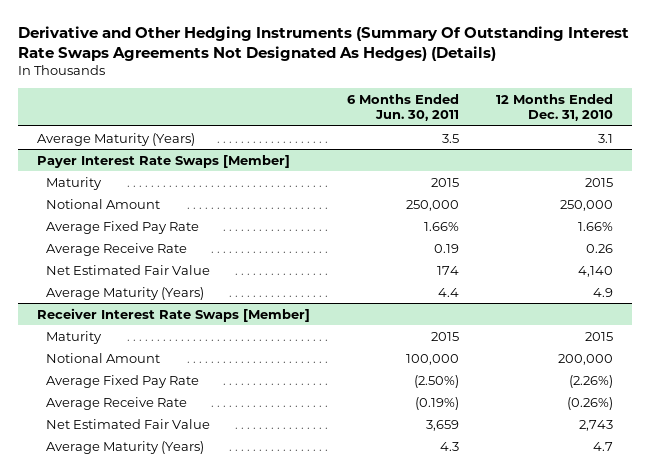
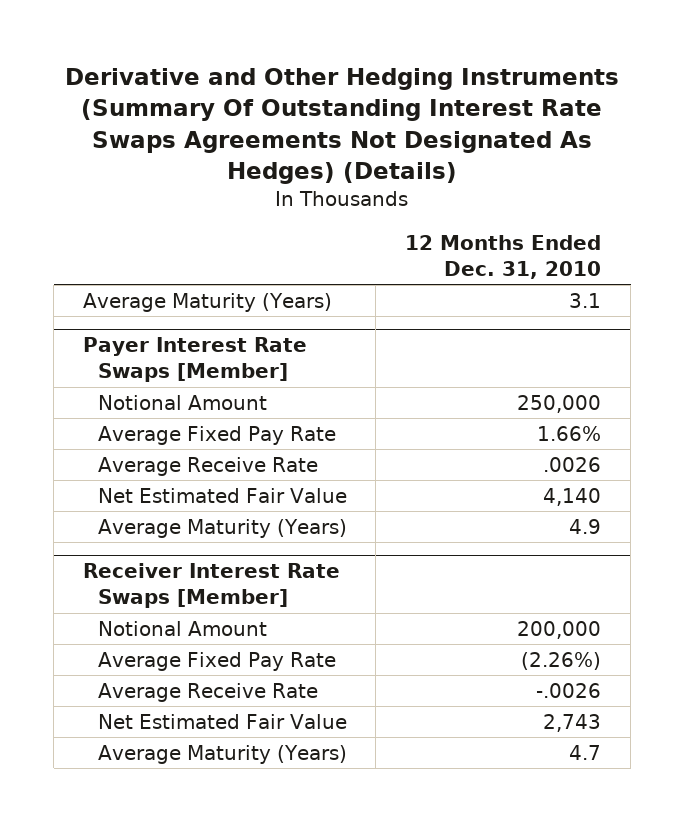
- | 6 Months Ended Jun. 30, 2011 | 12 Months Ended Dec. 31, 2010
+ | 12 Months Ended Dec. 31, 2010
@ Payer Interest Rate Swaps [Member]
- Maturity | 2015 | 2015
- Average Receive Rate | 0.19 | 0.26
+ Average Receive Rate | .0026
@ Receiver Interest Rate Swaps [Member]
- Maturity | 2015 | 2015
- Average Receive Rate | (0.19%) | (0.26%)
+ Average Receive Rate | -.0026

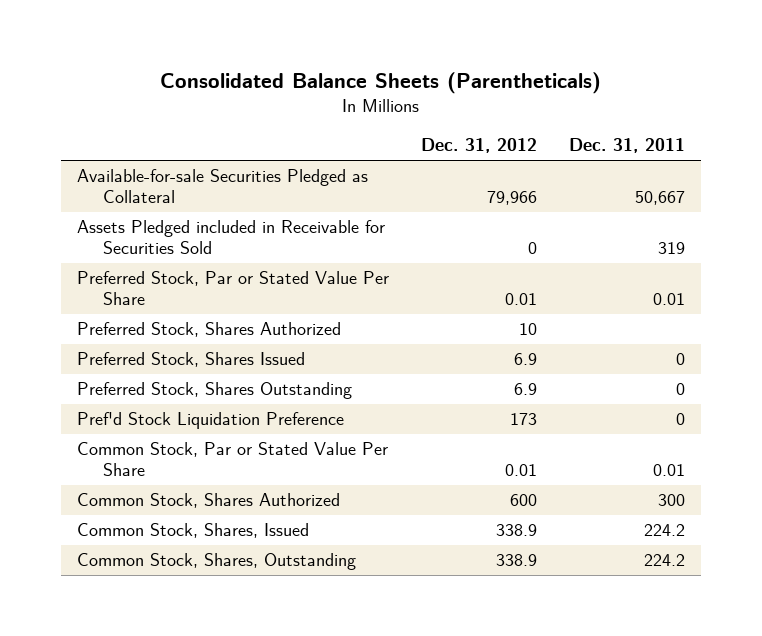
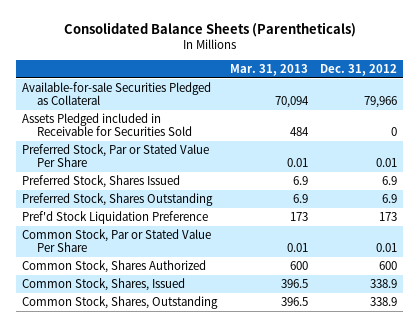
- | Dec. 31, 2012 | Dec. 31, 2011
+ | Mar. 31, 2013 | Dec. 31, 2012
- Preferred Stock, Shares Authorized | 10 |

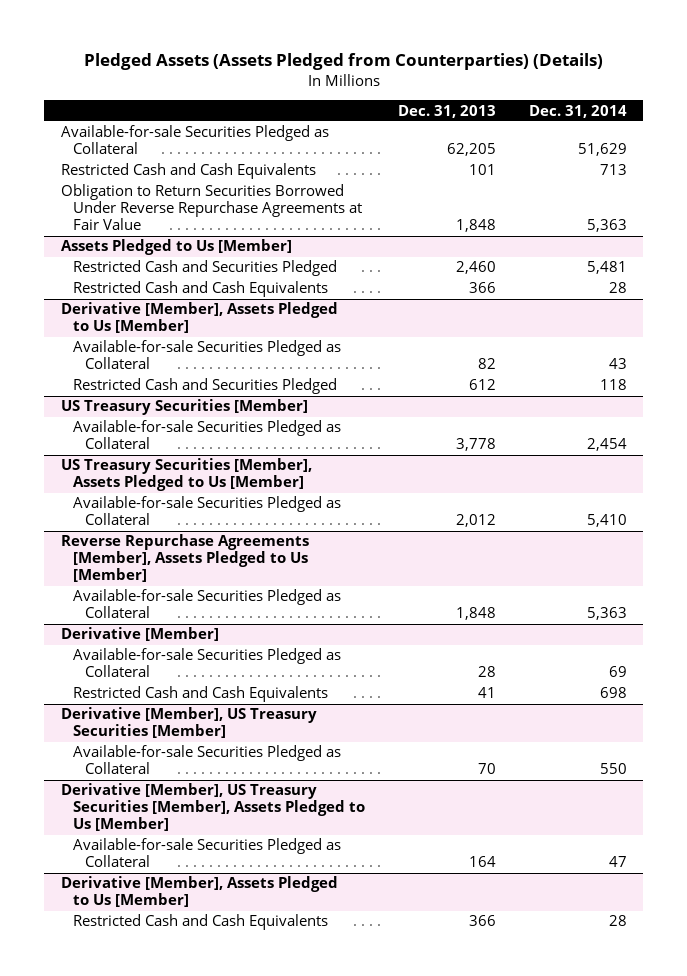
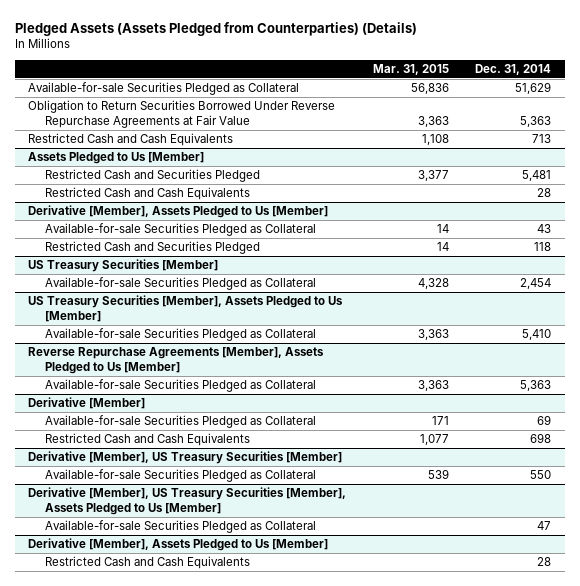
- | Dec. 31, 2013 | Dec. 31, 2014
+ | Mar. 31, 2015 | Dec. 31, 2014
moved down: Restricted Cash and Cash Equivalents | 1,108 | 713

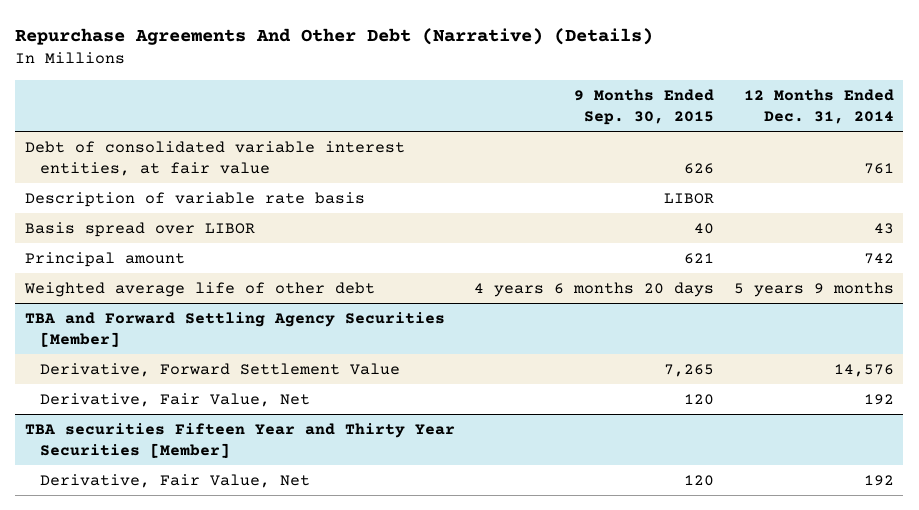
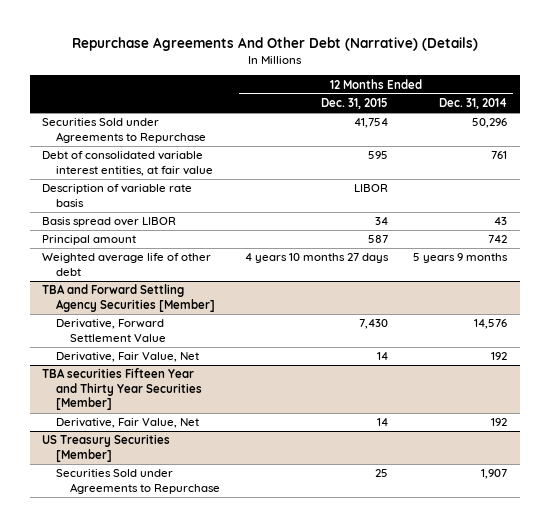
- | 9 Months Ended Sep. 30, 2015 | 12 Months Ended Dec. 31, 2014
+ | 12 Months Ended Dec. 31, 2015 | 12 Months Ended Dec. 31, 2014
+ Securities Sold under Agreements to Repurchase | 41,754 | 50,296
+ US Treasury Securities [Member]
+ Securities Sold under Agreements to Repurchase | 25 | 1,907

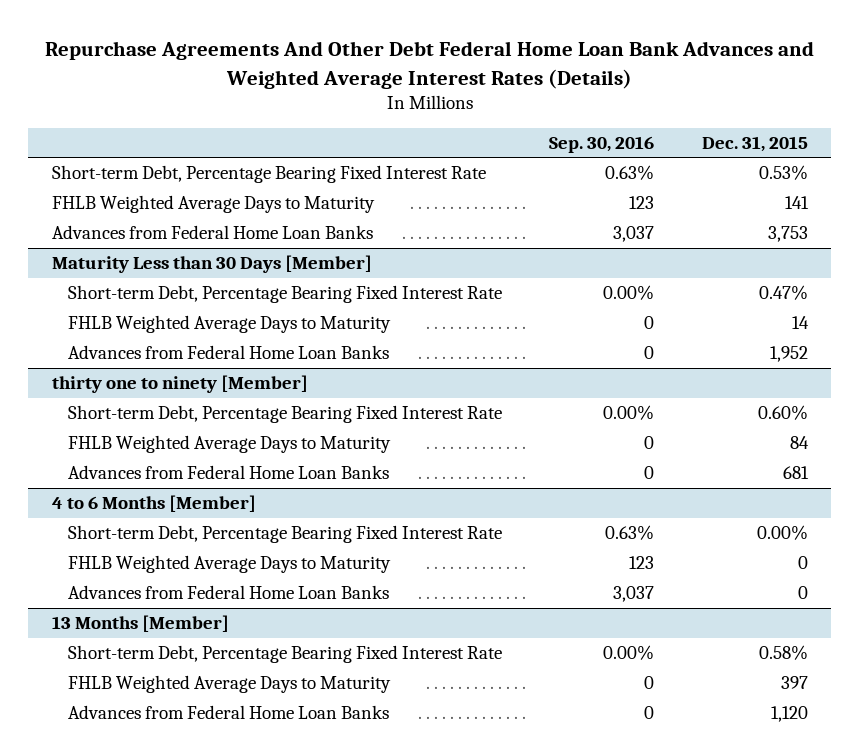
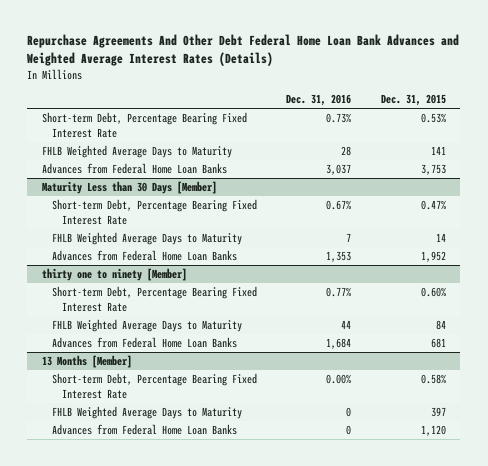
- | Sep. 30, 2016 | Dec. 31, 2015
+ | Dec. 31, 2016 | Dec. 31, 2015
- 4 to 6 Months [Member]
- Short-term Debt, Percentage Bearing Fixed Interest Rate | 0.63% | 0.00%
- FHLB Weighted Average Days to Maturity | 123 | 0
- Advances from Federal Home Loan Banks | 3,037 | 0

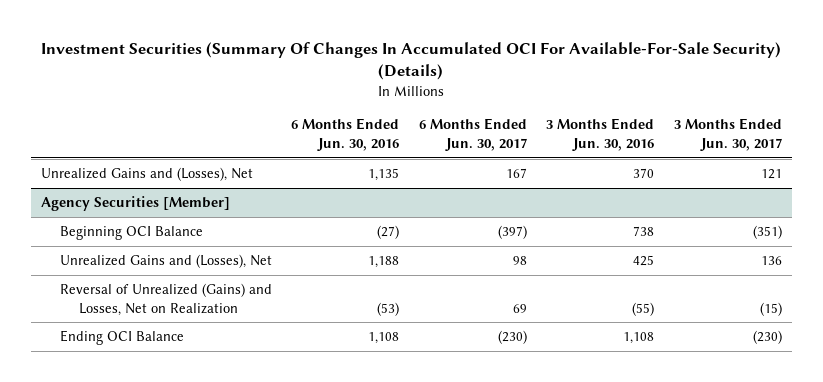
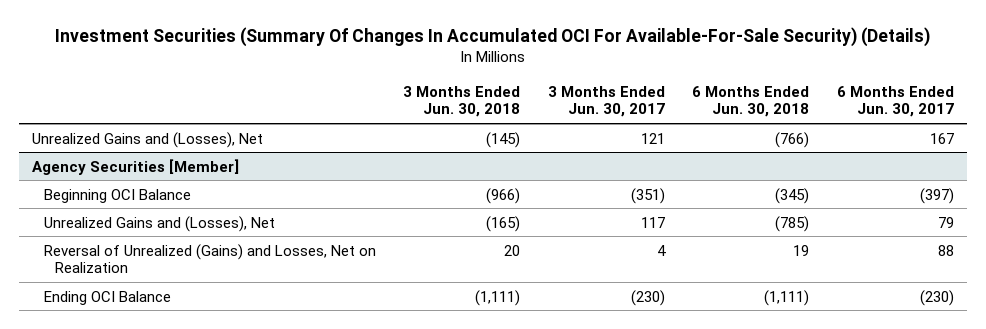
- | 6 Months Ended Jun. 30, 2016 | 6 Months Ended Jun. 30, 2017 | 3 Months Ended Jun. 30, 2016 | 3 Months Ended Jun. 30, 2017
+ | 3 Months Ended Jun. 30, 2018 | 3 Months Ended Jun. 30, 2017 | 6 Months Ended Jun. 30, 2018 | 6 Months Ended Jun. 30, 2017
@ Agency Securities [Member]
- Unrealized Gains and (Losses), Net | 1,188 | 98 | 425 | 136
- Reversal of Unrealized (Gains) and Losses, Net on Realization | (53) | 69 | (55) | (15)
+ Unrealized Gains and (Losses), Net | (165) | 117 | (785) | 79
+ Reversal of Unrealized (Gains) and Losses, Net on Realization | 20 | 4 | 19 | 88

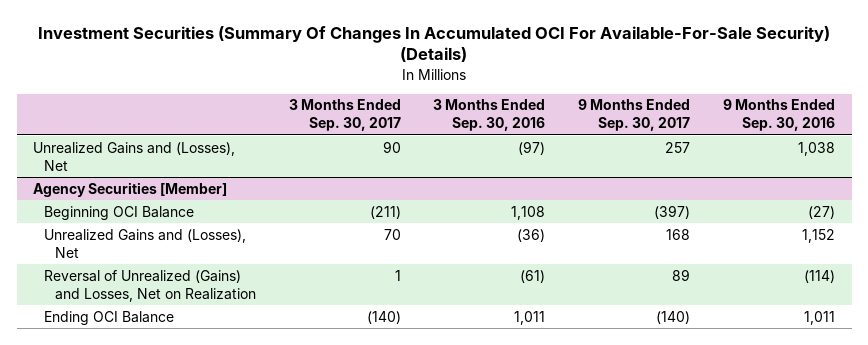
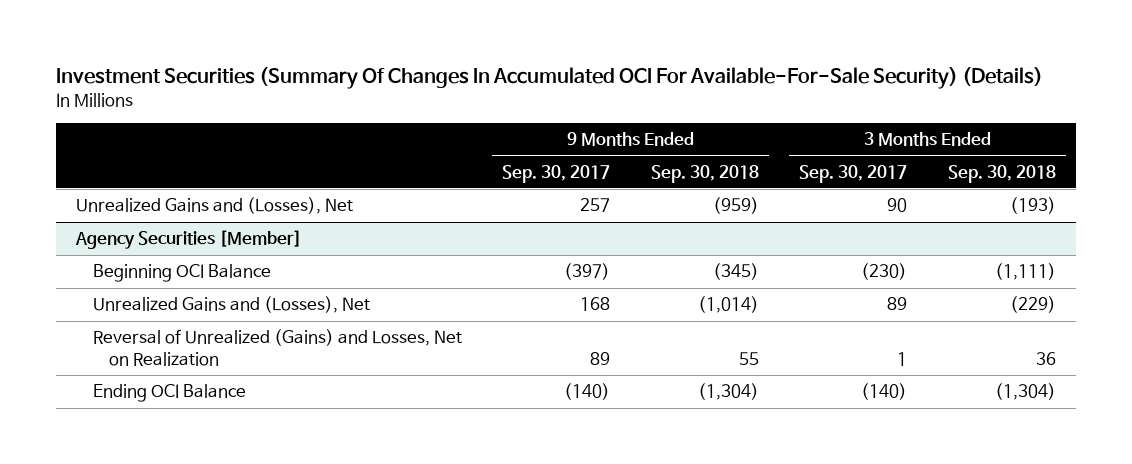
- | 3 Months Ended Sep. 30, 2017 | 3 Months Ended Sep. 30, 2016 | 9 Months Ended Sep. 30, 2017 | 9 Months Ended Sep. 30, 2016
+ | 9 Months Ended Sep. 30, 2017 | 9 Months Ended Sep. 30, 2018 | 3 Months Ended Sep. 30, 2017 | 3 Months Ended Sep. 30, 2018
@ Agency Securities [Member]
- Beginning OCI Balance | (211) | 1,108 | (397) | (27)
- Unrealized Gains and (Losses), Net | 70 | (36) | 168 | 1,152
+ Beginning OCI Balance | (397) | (345) | (230) | (1,111)
+ Unrealized Gains and (Losses), Net | 168 | (1,014) | 89 | (229)

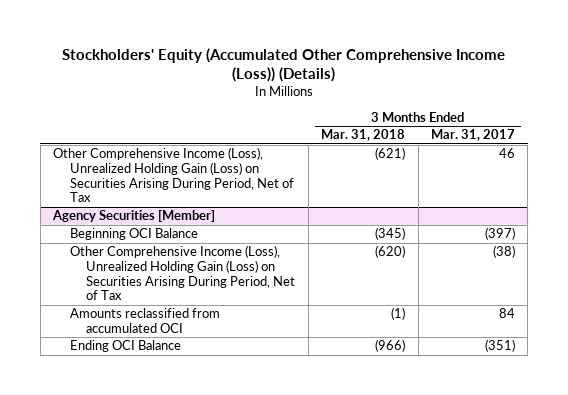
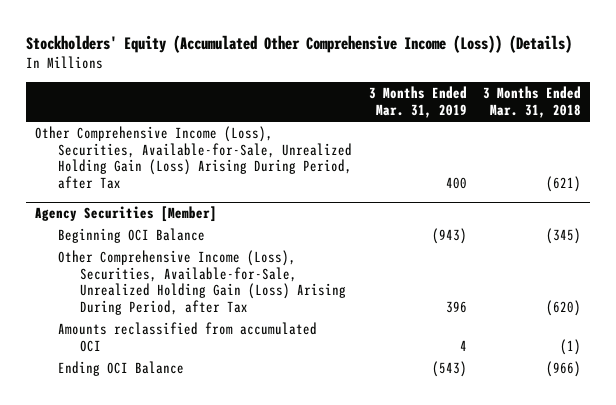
- | 3 Months Ended Mar. 31, 2018 | 3 Months Ended Mar. 31, 2017
+ | 3 Months Ended Mar. 31, 2019 | 3 Months Ended Mar. 31, 2018
- Other Comprehensive Income (Loss), Unrealized Holding Gain (Loss) on Securities Arising During Period, Net of Tax | (621) | 46
+ Other Comprehensive Income (Loss), Securities, Available-for-Sale, Unrealized Holding Gain (Loss) Arising During Period, after Tax | 400 | (621)
@ Agency Securities [Member]
- Other Comprehensive Income (Loss), Unrealized Holding Gain (Loss) on Securities Arising During Period, Net of Tax | (620) | (38)
+ Other Comprehensive Income (Loss), Securities, Available-for-Sale, Unrealized Holding Gain (Loss) Arising During Period, after Tax | 396 | (620)

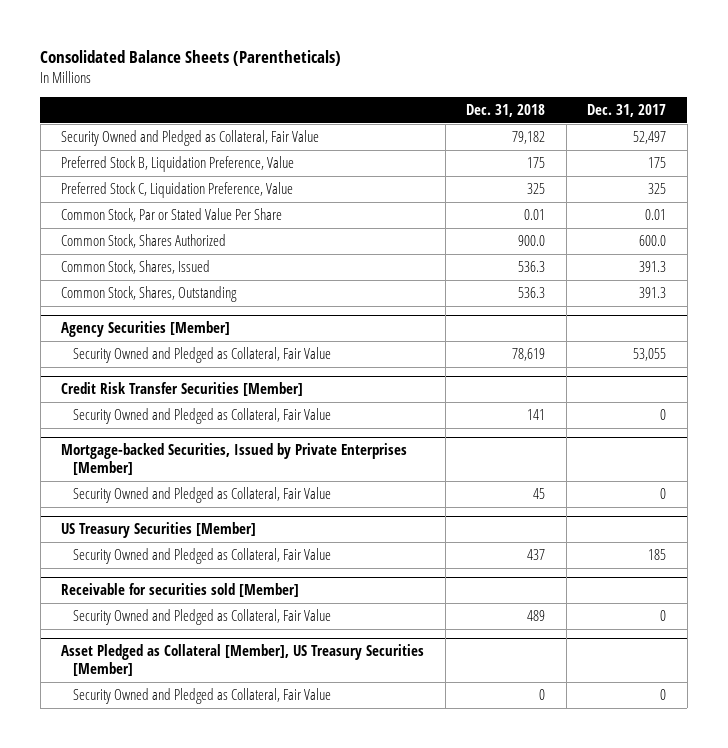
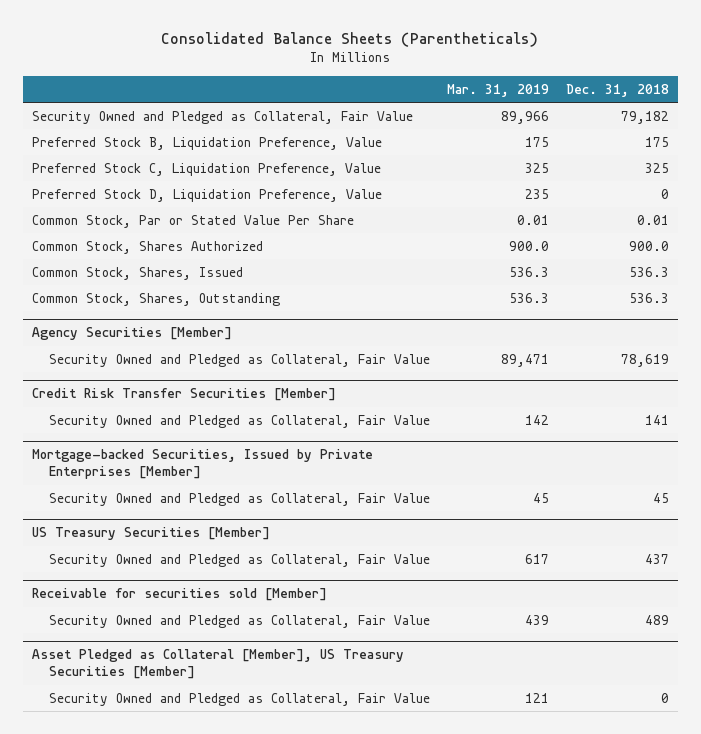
- | Dec. 31, 2018 | Dec. 31, 2017
+ | Mar. 31, 2019 | Dec. 31, 2018
+ Preferred Stock D, Liquidation Preference, Value | 235 | 0

